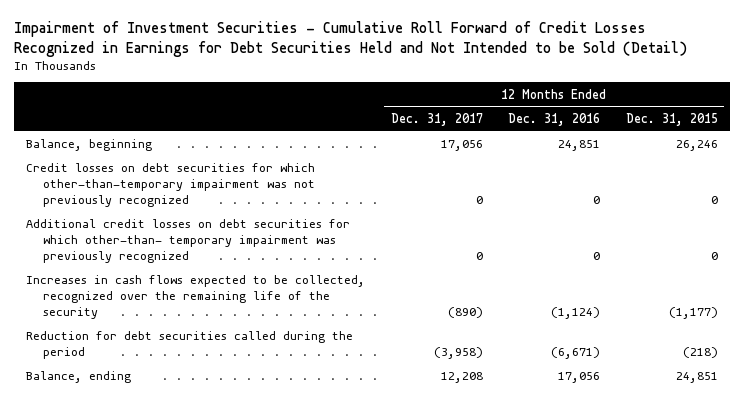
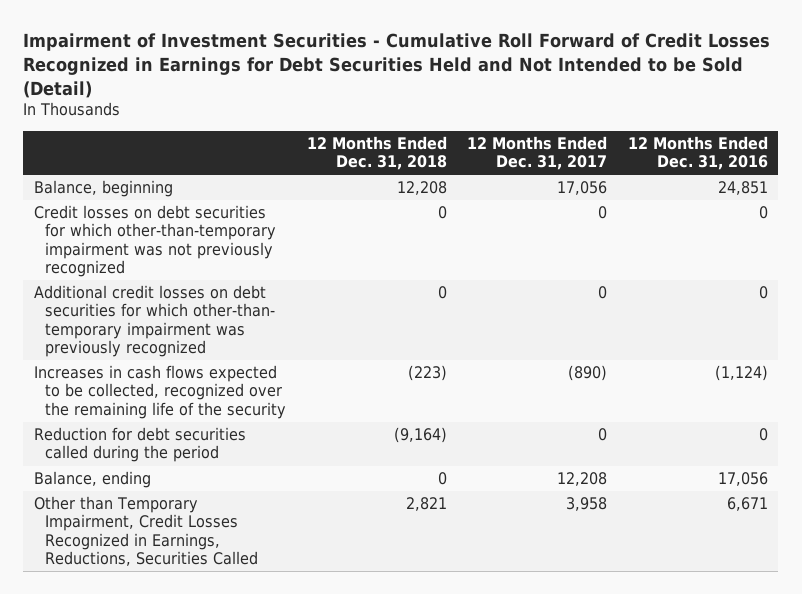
- | 12 Months Ended Dec. 31, 2017 | 12 Months Ended Dec. 31, 2016 | 12 Months Ended Dec. 31, 2015
+ | 12 Months Ended Dec. 31, 2018 | 12 Months Ended Dec. 31, 2017 | 12 Months Ended Dec. 31, 2016
- Reduction for debt securities called during the period | (3,958) | (6,671) | (218)
+ Reduction for debt securities called during the period | (9,164) | 0 | 0
+ Other than Temporary Impairment, Credit Losses Recognized in Earnings, Reductions, Securities Called | 2,821 | 3,958 | 6,671

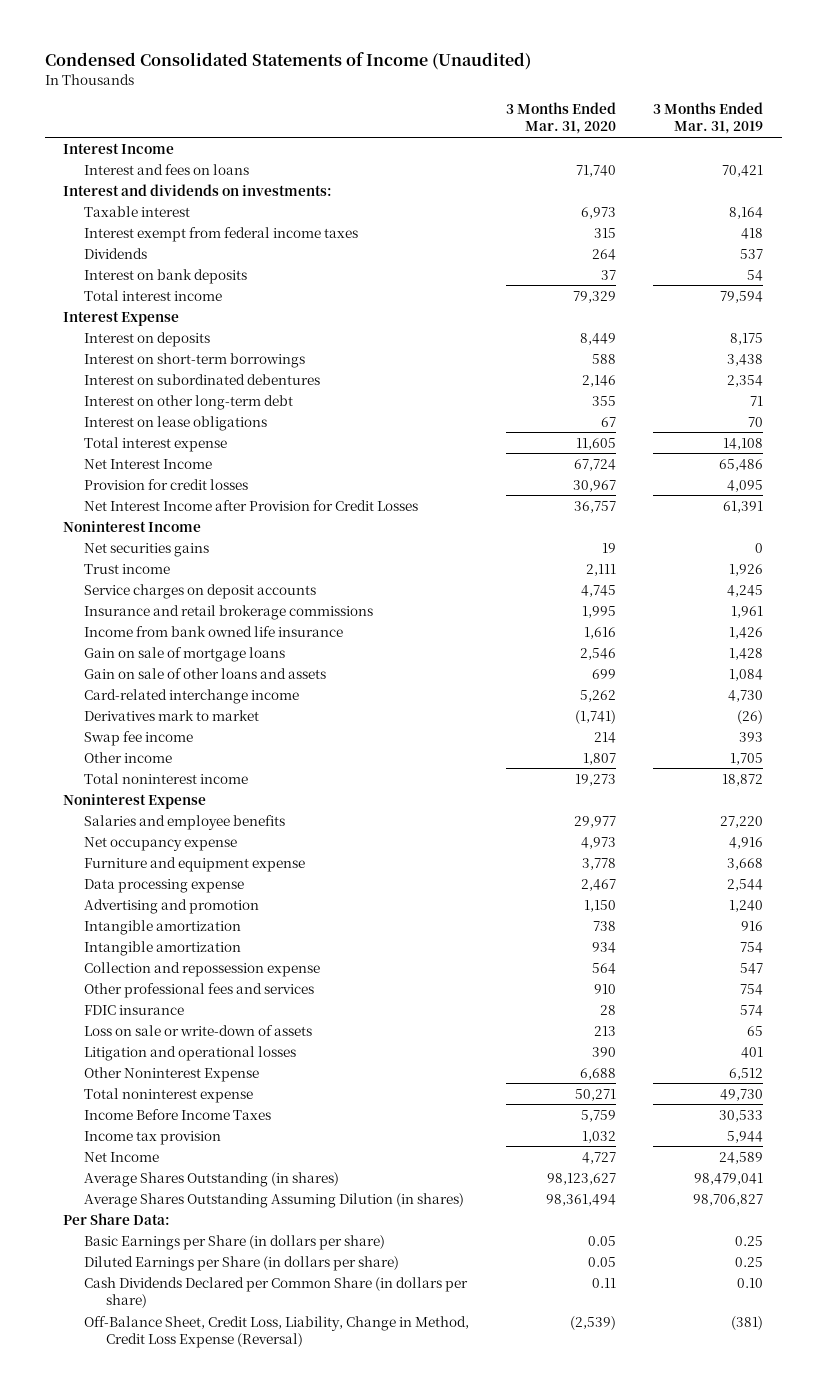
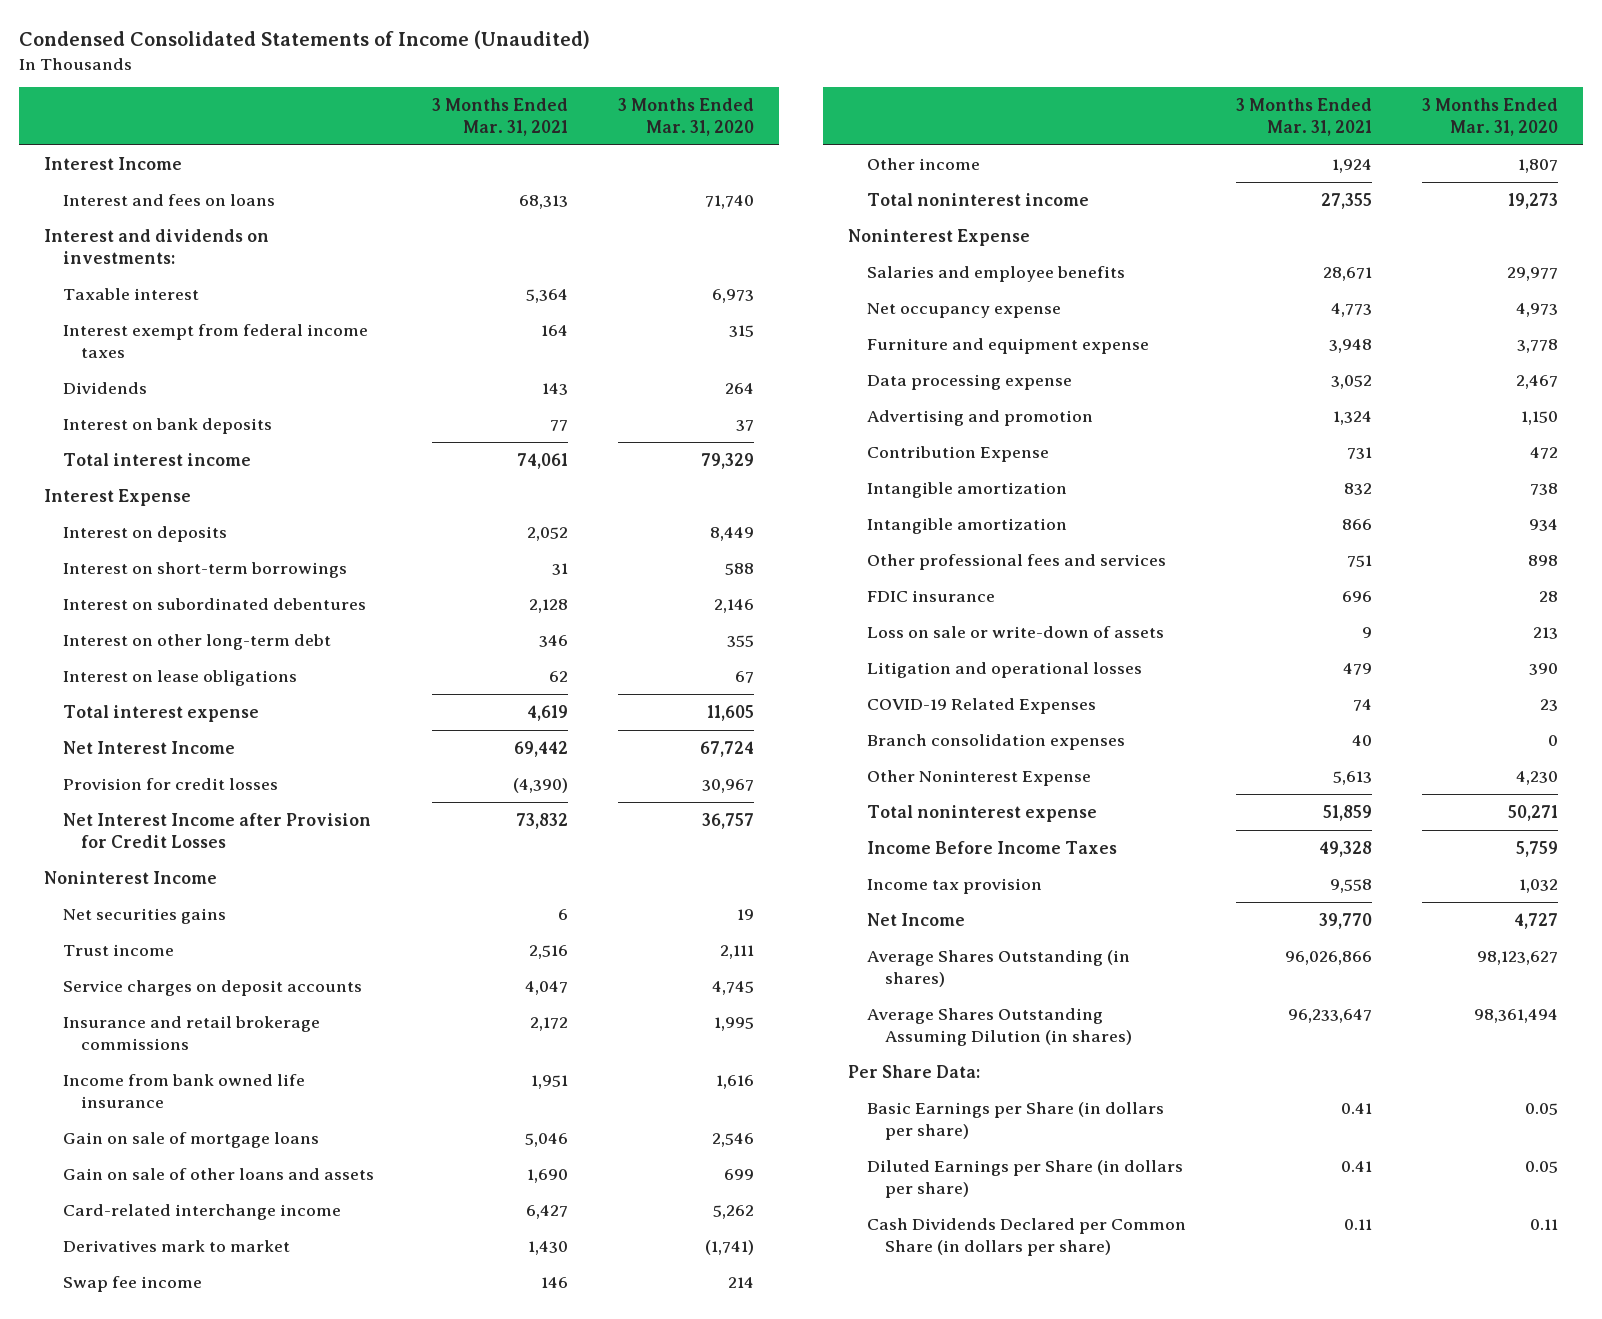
- | 3 Months Ended Mar. 31, 2020 | 3 Months Ended Mar. 31, 2019
+ | 3 Months Ended Mar. 31, 2021 | 3 Months Ended Mar. 31, 2020
+ Contribution Expense | 731 | 472
- Collection and repossession expense | 564 | 547
- Other professional fees and services | 910 | 754
+ Other professional fees and services | 751 | 898
- Other Noninterest Expense | 6,688 | 6,512
+ COVID-19 Related Expenses | 74 | 23
+ Branch consolidation expenses | 40 | 0
+ Other Noninterest Expense | 5,613 | 4,230
- Off-Balance Sheet, Credit Loss, Liability, Change in Method, Credit Loss Expense (Reversal) | (2,539) | (381)

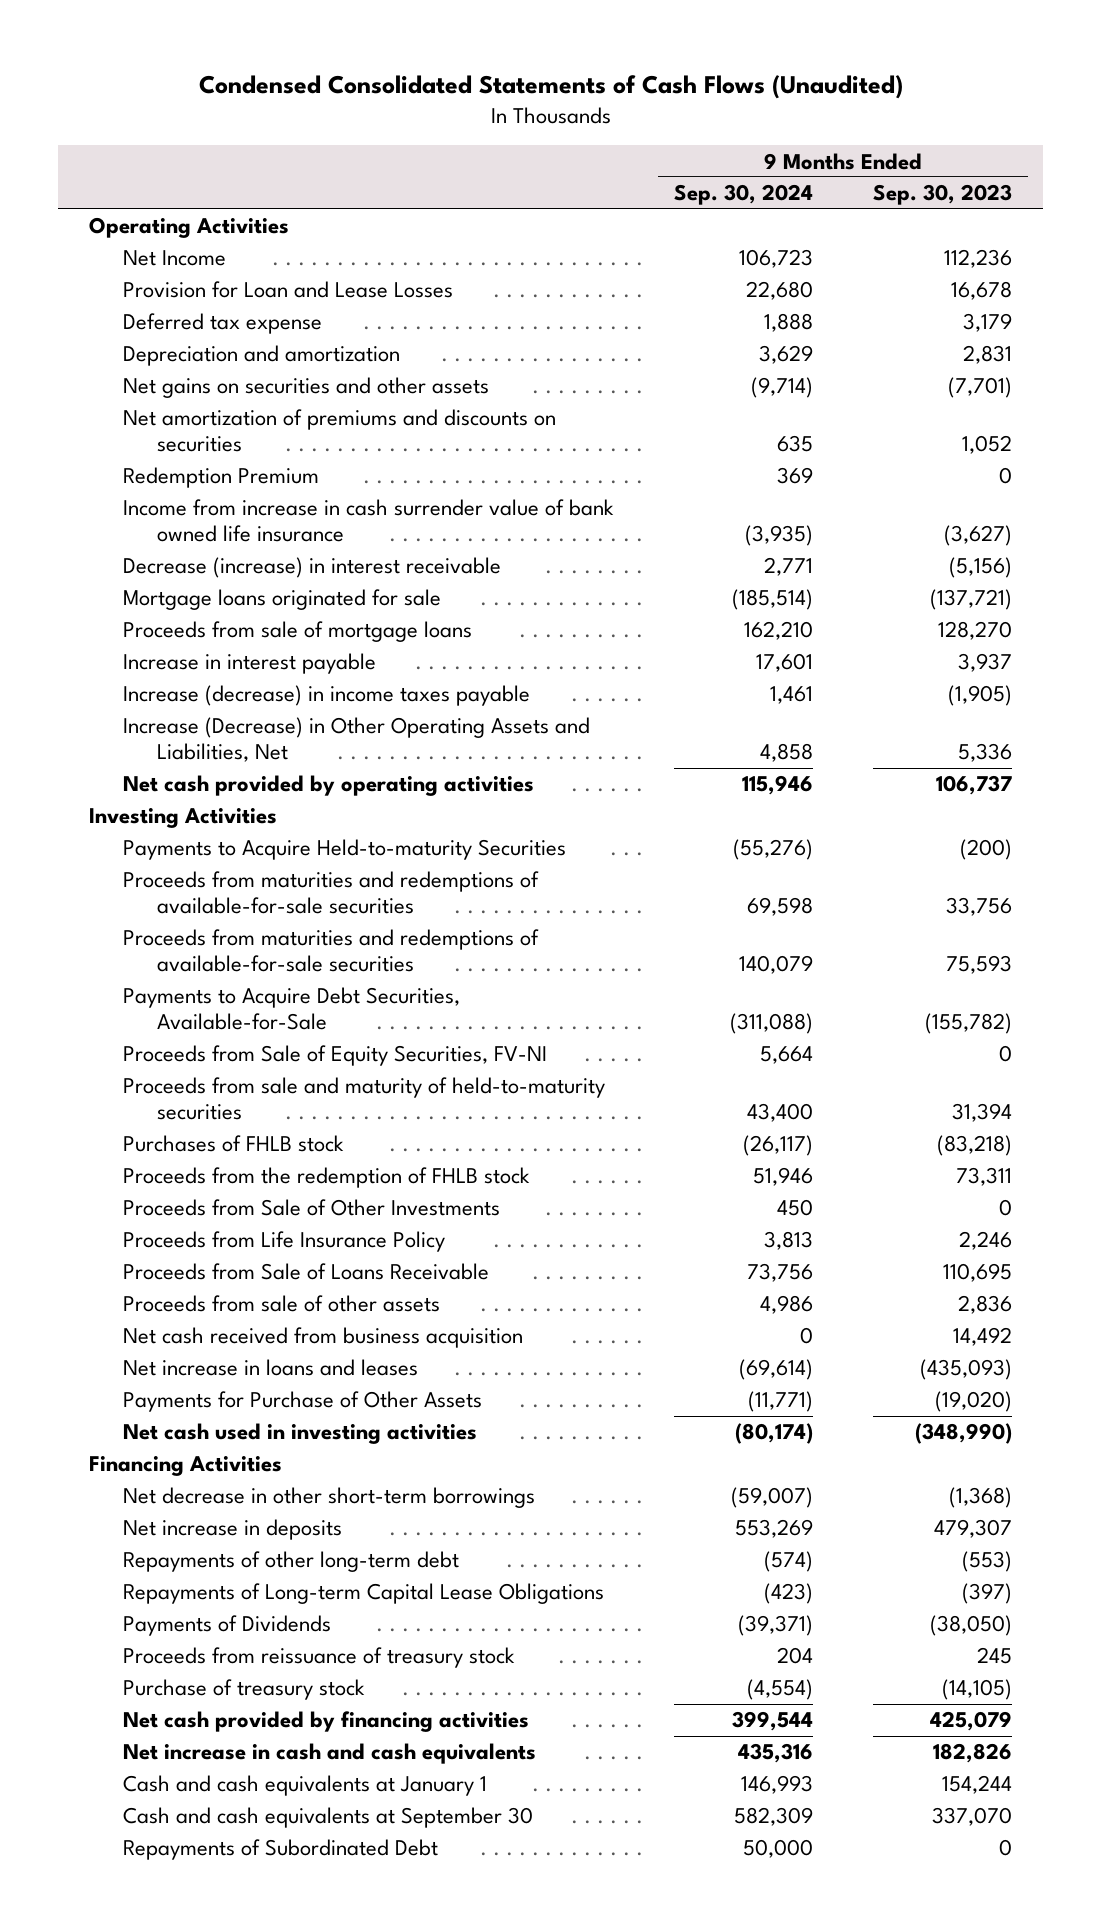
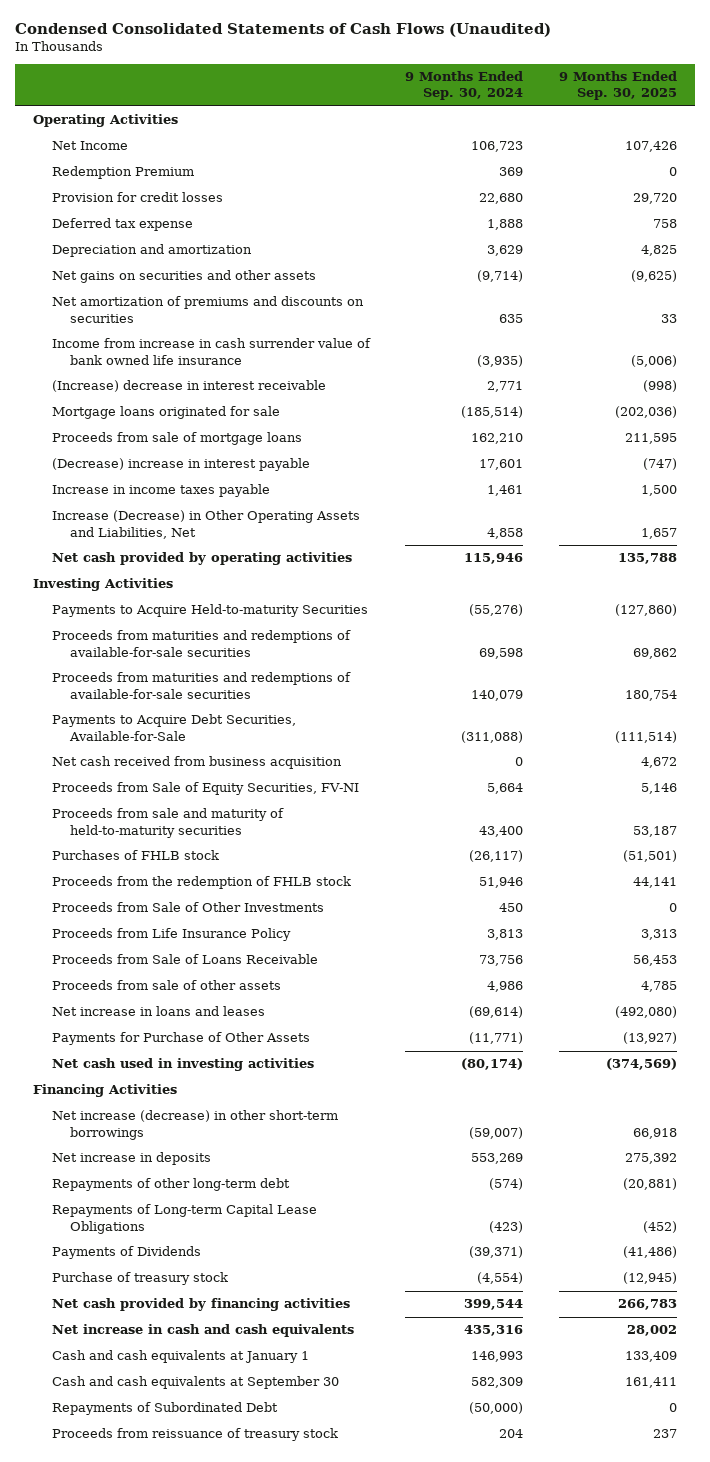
- | 9 Months Ended Sep. 30, 2024 | 9 Months Ended Sep. 30, 2023
+ | 9 Months Ended Sep. 30, 2024 | 9 Months Ended Sep. 30, 2025
- Provision for Loan and Lease Losses | 22,680 | 16,678
moved up: Redemption Premium | 369 | 0
+ Provision for credit losses | 22,680 | 29,720
- Decrease (increase) in interest receivable | 2,771 | (5,156)
+ (Increase) decrease in interest receivable | 2,771 | (998)
- Increase in interest payable | 17,601 | 3,937
- Increase (decrease) in income taxes payable | 1,461 | (1,905)
+ (Decrease) increase in interest payable | 17,601 | (747)
+ Increase in income taxes payable | 1,461 | 1,500
moved up: Net cash received from business acquisition | 0 | 4,672
- Net decrease in other short-term borrowings | (59,007) | (1,368)
+ Net increase (decrease) in other short-term borrowings | (59,007) | 66,918
- Repayments of Subordinated Debt | 50,000 | 0
+ Repayments of Subordinated Debt | (50,000) | 0
moved down: Proceeds from reissuance of treasury stock | 204 | 237

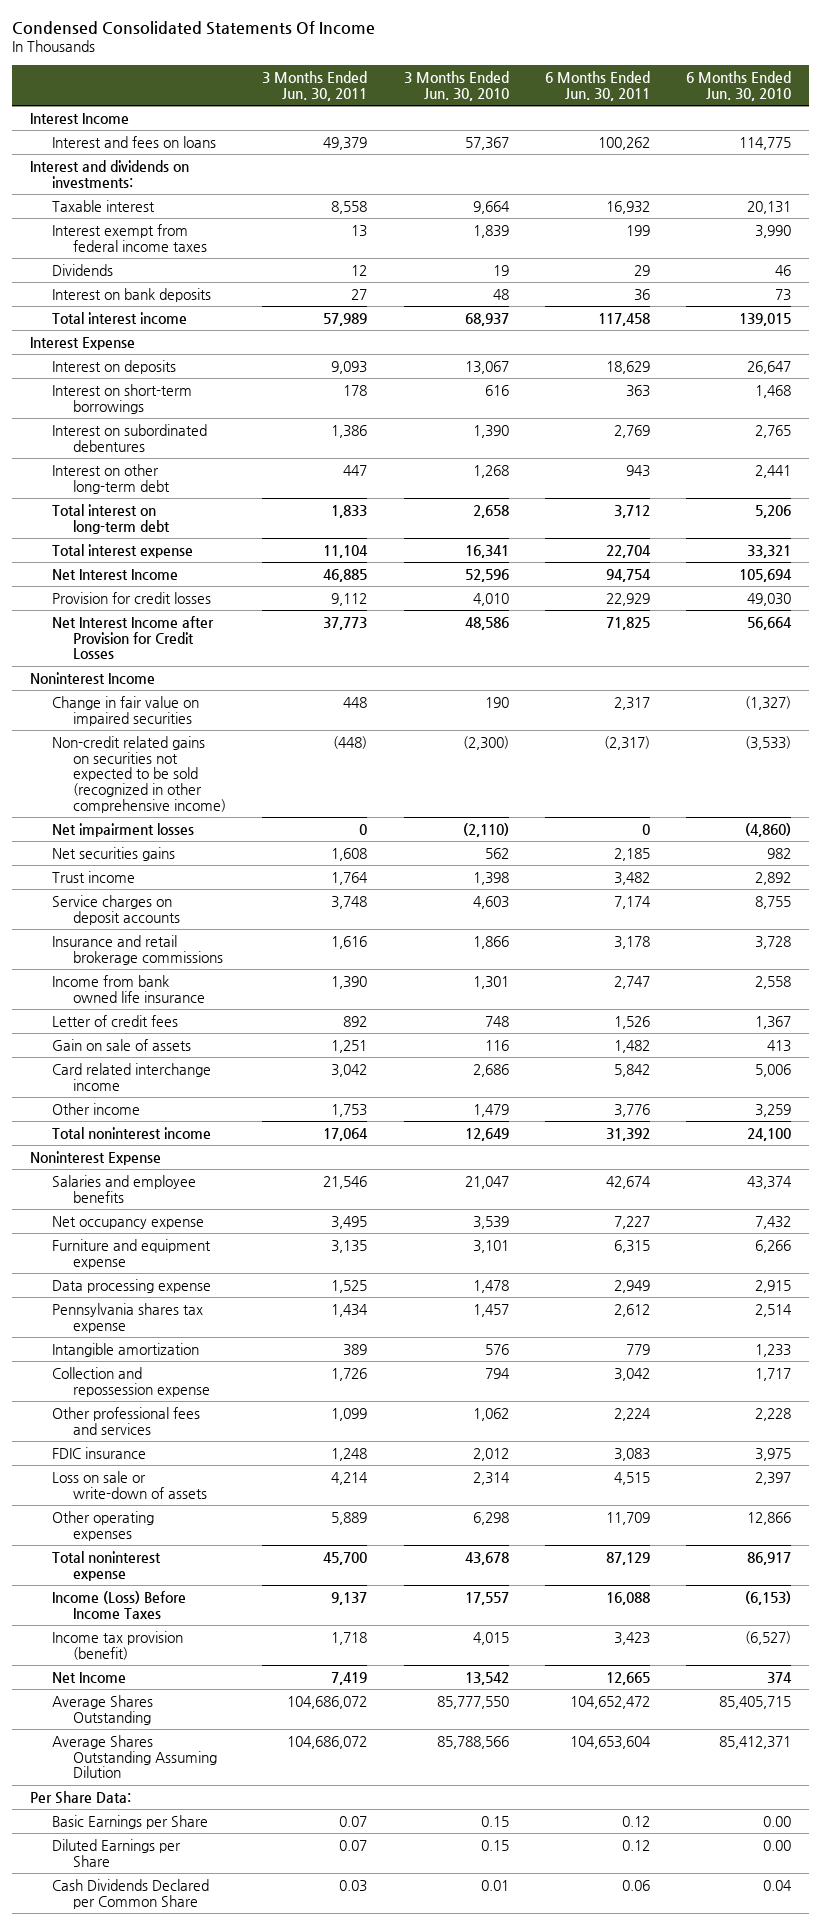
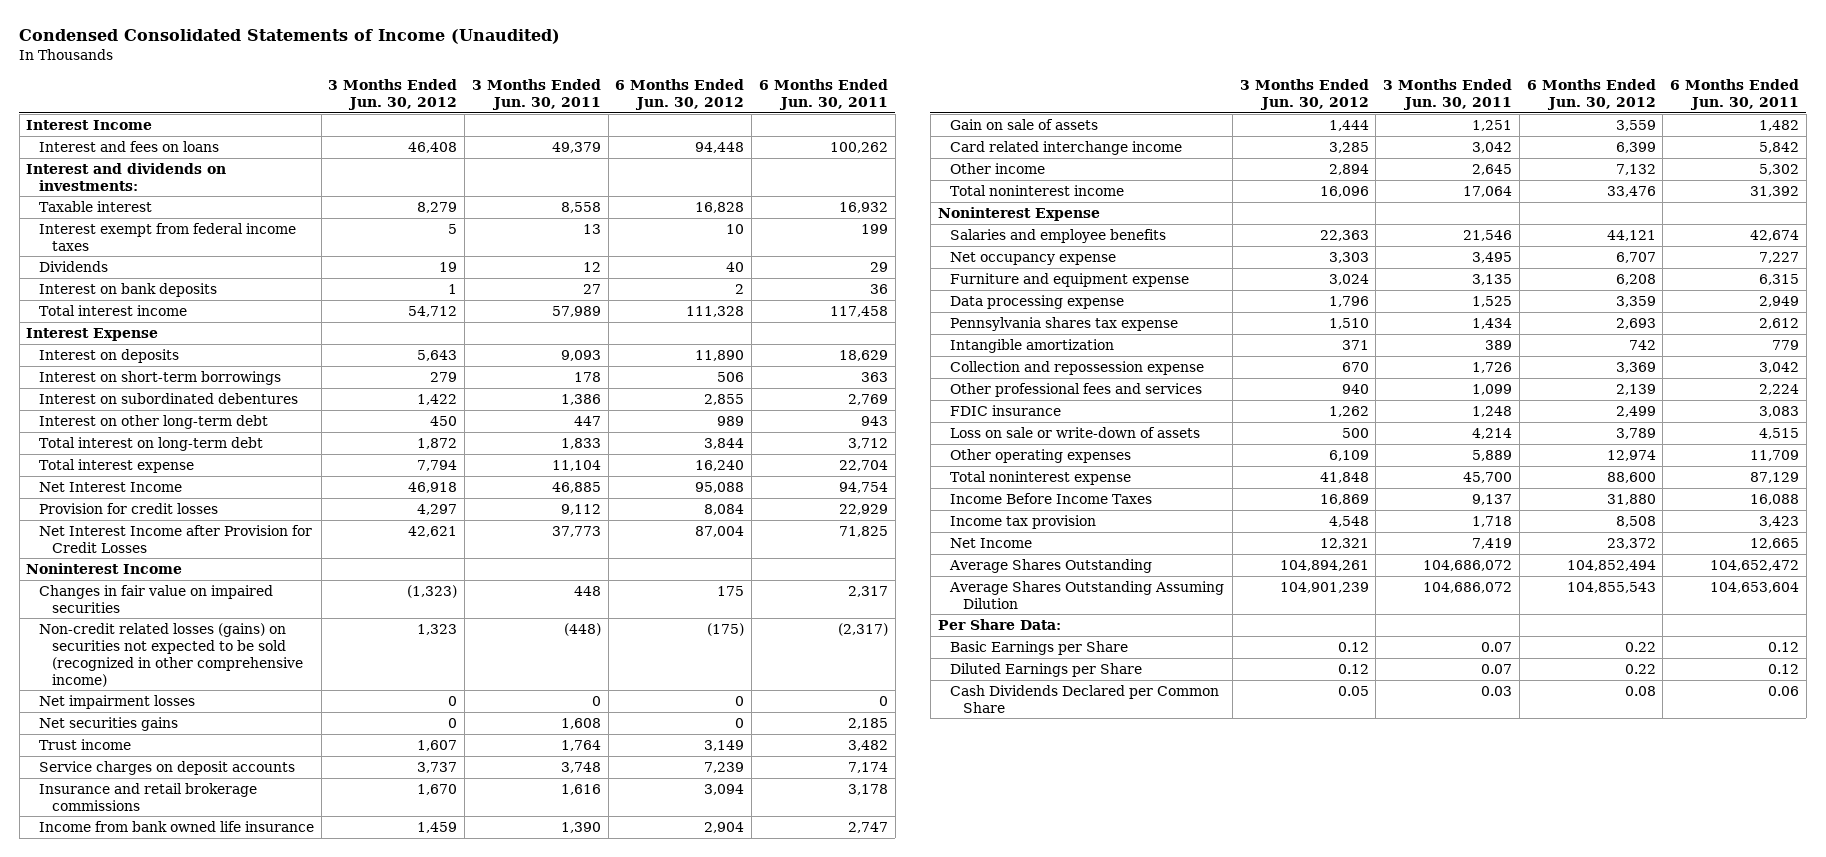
- Condensed Consolidated Statements Of Income
+ Condensed Consolidated Statements of Income (Unaudited)
- | 3 Months Ended Jun. 30, 2011 | 3 Months Ended Jun. 30, 2010 | 6 Months Ended Jun. 30, 2011 | 6 Months Ended Jun. 30, 2010
+ | 3 Months Ended Jun. 30, 2012 | 3 Months Ended Jun. 30, 2011 | 6 Months Ended Jun. 30, 2012 | 6 Months Ended Jun. 30, 2011
- Change in fair value on impaired securities | 448 | 190 | 2,317 | (1,327)
- Non-credit related gains on securities not expected to be sold (recognized in other comprehensive income) | (448) | (2,300) | (2,317) | (3,533)
+ Changes in fair value on impaired securities | (1,323) | 448 | 175 | 2,317
+ Non-credit related losses (gains) on securities not expected to be sold (recognized in other comprehensive income) | 1,323 | (448) | (175) | (2,317)
- Letter of credit fees | 892 | 748 | 1,526 | 1,367
- Other income | 1,753 | 1,479 | 3,776 | 3,259
+ Other income | 2,894 | 2,645 | 7,132 | 5,302
- Income (Loss) Before Income Taxes | 9,137 | 17,557 | 16,088 | (6,153)
- Income tax provision (benefit) | 1,718 | 4,015 | 3,423 | (6,527)
+ Income Before Income Taxes | 16,869 | 9,137 | 31,880 | 16,088
+ Income tax provision | 4,548 | 1,718 | 8,508 | 3,423

